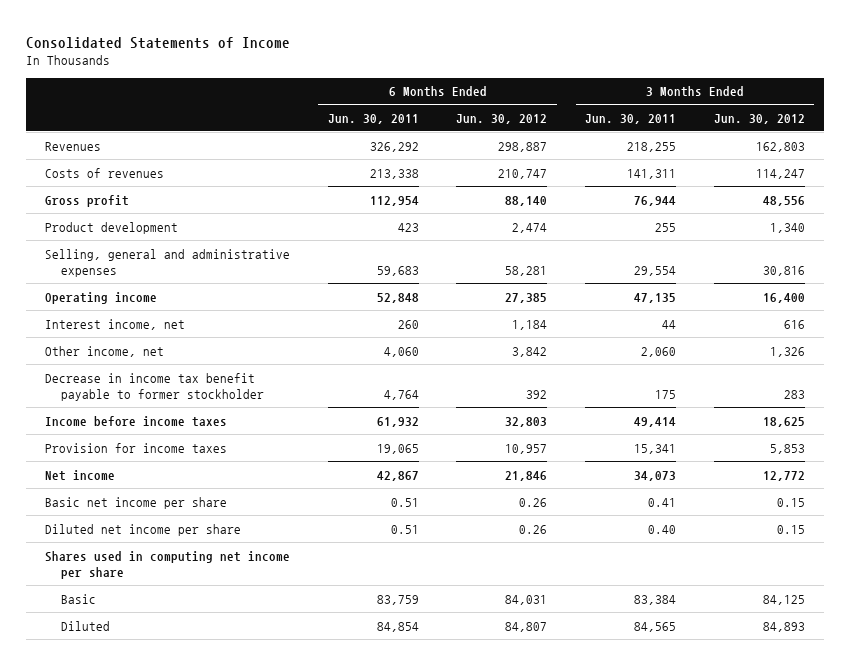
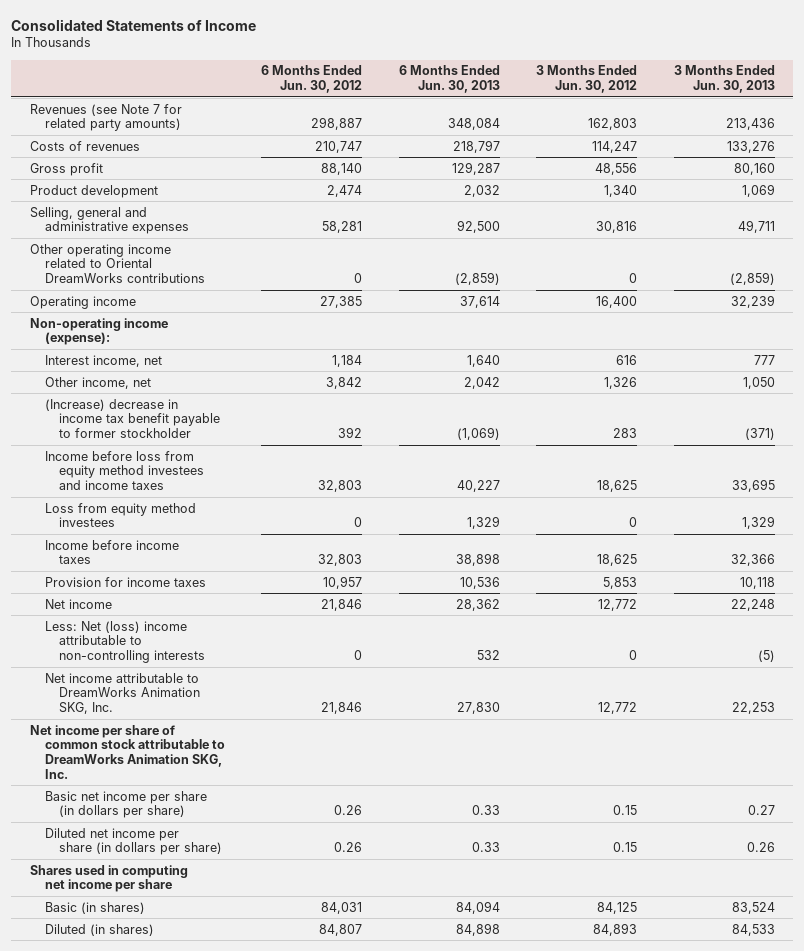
- | 6 Months Ended Jun. 30, 2011 | 6 Months Ended Jun. 30, 2012 | 3 Months Ended Jun. 30, 2011 | 3 Months Ended Jun. 30, 2012
+ | 6 Months Ended Jun. 30, 2012 | 6 Months Ended Jun. 30, 2013 | 3 Months Ended Jun. 30, 2012 | 3 Months Ended Jun. 30, 2013
- Revenues | 326,292 | 298,887 | 218,255 | 162,803
+ Revenues (see Note 7 for related party amounts) | 298,887 | 348,084 | 162,803 | 213,436
+ Other operating income related to Oriental DreamWorks contributions | 0 | (2,859) | 0 | (2,859)
+ Non-operating income (expense):
- Decrease in income tax benefit payable to former stockholder | 4,764 | 392 | 175 | 283
+ (Increase) decrease in income tax benefit payable to former stockholder | 392 | (1,069) | 283 | (371)
+ Income before loss from equity method investees and income taxes | 32,803 | 40,227 | 18,625 | 33,695
+ Loss from equity method investees | 0 | 1,329 | 0 | 1,329
- Basic net income per share | 0.51 | 0.26 | 0.41 | 0.15
- Diluted net income per share | 0.51 | 0.26 | 0.40 | 0.15
+ Less: Net (loss) income attributable to non-controlling interests | 0 | 532 | 0 | (5)
+ Net income attributable to DreamWorks Animation SKG, Inc. | 21,846 | 27,830 | 12,772 | 22,253
+ Net income per share of common stock attributable to DreamWorks Animation SKG, Inc.
+ Basic net income per share (in dollars per share) | 0.26 | 0.33 | 0.15 | 0.27
+ Diluted net income per share (in dollars per share) | 0.26 | 0.33 | 0.15 | 0.26
- Basic | 83,759 | 84,031 | 83,384 | 84,125
- Diluted | 84,854 | 84,807 | 84,565 | 84,893
+ Basic (in shares) | 84,031 | 84,094 | 84,125 | 83,524
+ Diluted (in shares) | 84,807 | 84,898 | 84,893 | 84,533

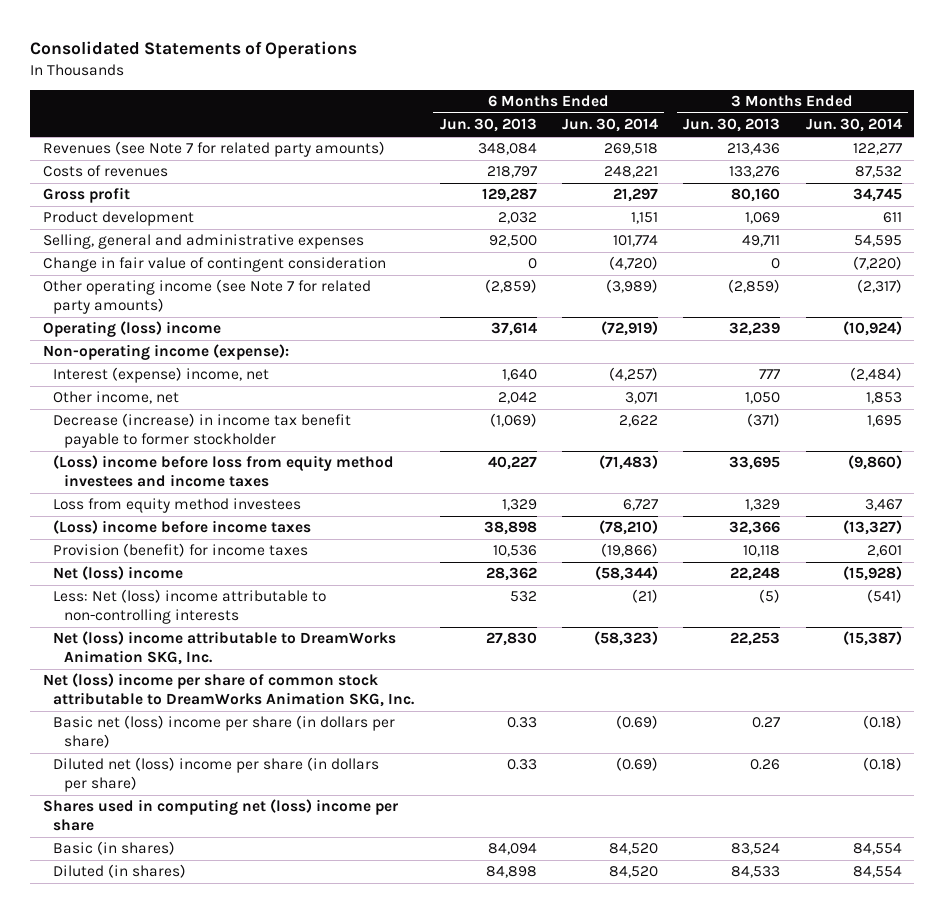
- Consolidated Statements of Income
+ Consolidated Statements of Operations
- | 6 Months Ended Jun. 30, 2012 | 6 Months Ended Jun. 30, 2013 | 3 Months Ended Jun. 30, 2012 | 3 Months Ended Jun. 30, 2013
+ | 6 Months Ended Jun. 30, 2013 | 6 Months Ended Jun. 30, 2014 | 3 Months Ended Jun. 30, 2013 | 3 Months Ended Jun. 30, 2014
- Other operating income related to Oriental DreamWorks contributions | 0 | (2,859) | 0 | (2,859)
- Operating income | 27,385 | 37,614 | 16,400 | 32,239
+ Change in fair value of contingent consideration | 0 | (4,720) | 0 | (7,220)
+ Other operating income (see Note 7 for related party amounts) | (2,859) | (3,989) | (2,859) | (2,317)
+ Operating (loss) income | 37,614 | (72,919) | 32,239 | (10,924)
- Interest income, net | 1,184 | 1,640 | 616 | 777
+ Interest (expense) income, net | 1,640 | (4,257) | 777 | (2,484)
- (Increase) decrease in income tax benefit payable to former stockholder | 392 | (1,069) | 283 | (371)
- Income before loss from equity method investees and income taxes | 32,803 | 40,227 | 18,625 | 33,695
+ Decrease (increase) in income tax benefit payable to former stockholder | (1,069) | 2,622 | (371) | 1,695
+ (Loss) income before loss from equity method investees and income taxes | 40,227 | (71,483) | 33,695 | (9,860)
- Income before income taxes | 32,803 | 38,898 | 18,625 | 32,366
- Provision for income taxes | 10,957 | 10,536 | 5,853 | 10,118
- Net income | 21,846 | 28,362 | 12,772 | 22,248
+ (Loss) income before income taxes | 38,898 | (78,210) | 32,366 | (13,327)
+ Provision (benefit) for income taxes | 10,536 | (19,866) | 10,118 | 2,601
+ Net (loss) income | 28,362 | (58,344) | 22,248 | (15,928)
- Net income attributable to DreamWorks Animation SKG, Inc. | 21,846 | 27,830 | 12,772 | 22,253
- Net income per share of common stock attributable to DreamWorks Animation SKG, Inc.
- Basic net income per share (in dollars per share) | 0.26 | 0.33 | 0.15 | 0.27
- Diluted net income per share (in dollars per share) | 0.26 | 0.33 | 0.15 | 0.26
- Shares used in computing net income per share
+ Net (loss) income attributable to DreamWorks Animation SKG, Inc. | 27,830 | (58,323) | 22,253 | (15,387)
+ Net (loss) income per share of common stock attributable to DreamWorks Animation SKG, Inc.
+ Basic net (loss) income per share (in dollars per share) | 0.33 | (0.69) | 0.27 | (0.18)
+ Diluted net (loss) income per share (in dollars per share) | 0.33 | (0.69) | 0.26 | (0.18)
+ Shares used in computing net (loss) income per share

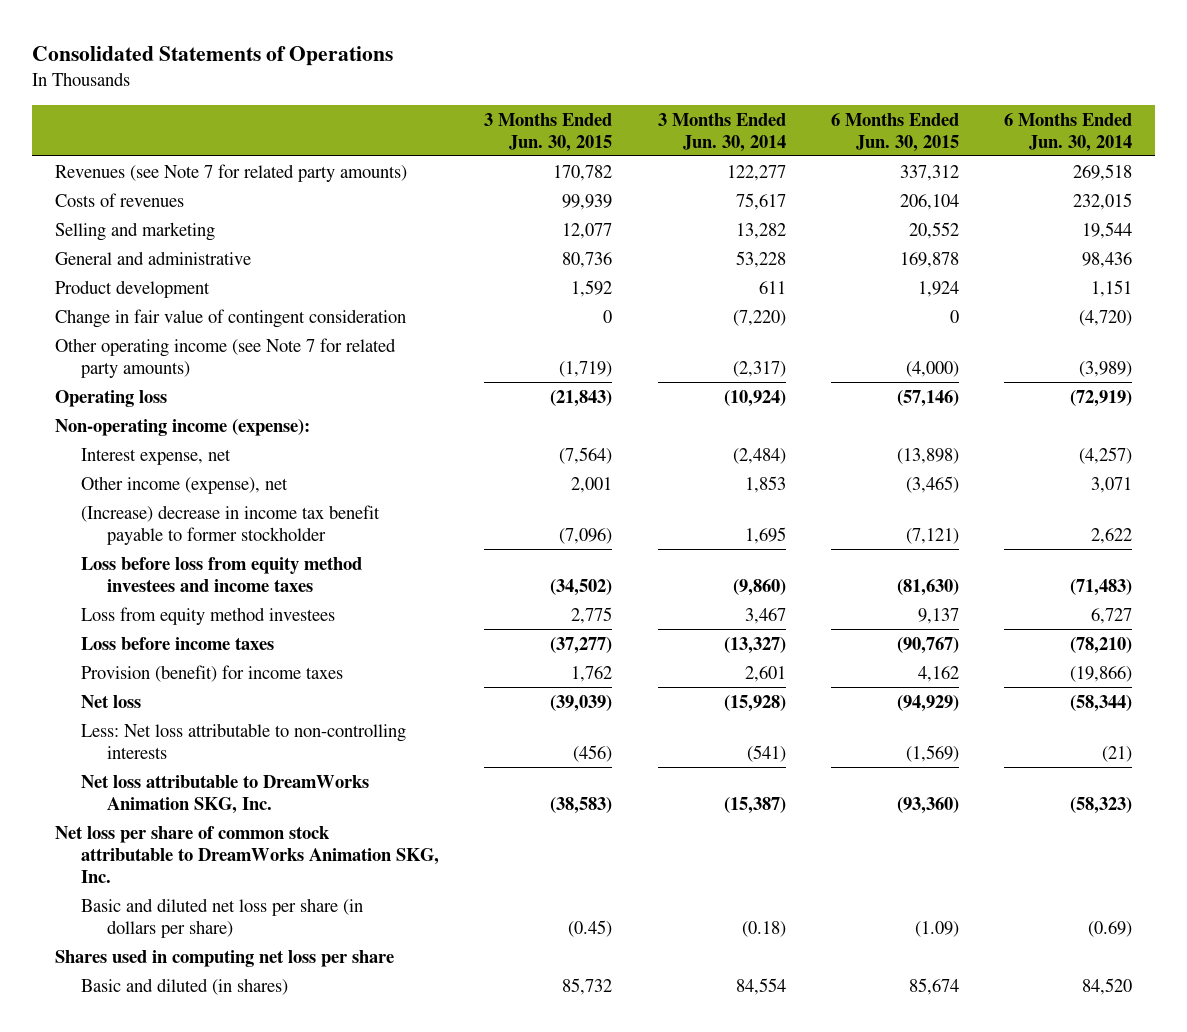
- | 6 Months Ended Jun. 30, 2013 | 6 Months Ended Jun. 30, 2014 | 3 Months Ended Jun. 30, 2013 | 3 Months Ended Jun. 30, 2014
+ | 3 Months Ended Jun. 30, 2015 | 3 Months Ended Jun. 30, 2014 | 6 Months Ended Jun. 30, 2015 | 6 Months Ended Jun. 30, 2014
- Costs of revenues | 218,797 | 248,221 | 133,276 | 87,532
- Gross profit | 129,287 | 21,297 | 80,160 | 34,745
+ Costs of revenues | 99,939 | 75,617 | 206,104 | 232,015
+ Selling and marketing | 12,077 | 13,282 | 20,552 | 19,544
+ General and administrative | 80,736 | 53,228 | 169,878 | 98,436
- Selling, general and administrative expenses | 92,500 | 101,774 | 49,711 | 54,595
- Operating (loss) income | 37,614 | (72,919) | 32,239 | (10,924)
+ Operating loss | (21,843) | (10,924) | (57,146) | (72,919)
- Interest (expense) income, net | 1,640 | (4,257) | 777 | (2,484)
- Other income, net | 2,042 | 3,071 | 1,050 | 1,853
- Decrease (increase) in income tax benefit payable to former stockholder | (1,069) | 2,622 | (371) | 1,695
- (Loss) income before loss from equity method investees and income taxes | 40,227 | (71,483) | 33,695 | (9,860)
+ Interest expense, net | (7,564) | (2,484) | (13,898) | (4,257)
+ Other income (expense), net | 2,001 | 1,853 | (3,465) | 3,071
+ (Increase) decrease in income tax benefit payable to former stockholder | (7,096) | 1,695 | (7,121) | 2,622
+ Loss before loss from equity method investees and income taxes | (34,502) | (9,860) | (81,630) | (71,483)
- (Loss) income before income taxes | 38,898 | (78,210) | 32,366 | (13,327)
+ Loss before income taxes | (37,277) | (13,327) | (90,767) | (78,210)
- Net (loss) income | 28,362 | (58,344) | 22,248 | (15,928)
- Less: Net (loss) income attributable to non-controlling interests | 532 | (21) | (5) | (541)
- Net (loss) income attributable to DreamWorks Animation SKG, Inc. | 27,830 | (58,323) | 22,253 | (15,387)
- Net (loss) income per share of common stock attributable to DreamWorks Animation SKG, Inc.
- Basic net (loss) income per share (in dollars per share) | 0.33 | (0.69) | 0.27 | (0.18)
- Diluted net (loss) income per share (in dollars per share) | 0.33 | (0.69) | 0.26 | (0.18)
- Shares used in computing net (loss) income per share
- Basic (in shares) | 84,094 | 84,520 | 83,524 | 84,554
- Diluted (in shares) | 84,898 | 84,520 | 84,533 | 84,554
+ Net loss | (39,039) | (15,928) | (94,929) | (58,344)
+ Less: Net loss attributable to non-controlling interests | (456) | (541) | (1,569) | (21)
+ Net loss attributable to DreamWorks Animation SKG, Inc. | (38,583) | (15,387) | (93,360) | (58,323)
+ Net loss per share of common stock attributable to DreamWorks Animation SKG, Inc.
+ Basic and diluted net loss per share (in dollars per share) | (0.45) | (0.18) | (1.09) | (0.69)
+ Shares used in computing net loss per share
+ Basic and diluted (in shares) | 85,732 | 84,554 | 85,674 | 84,520

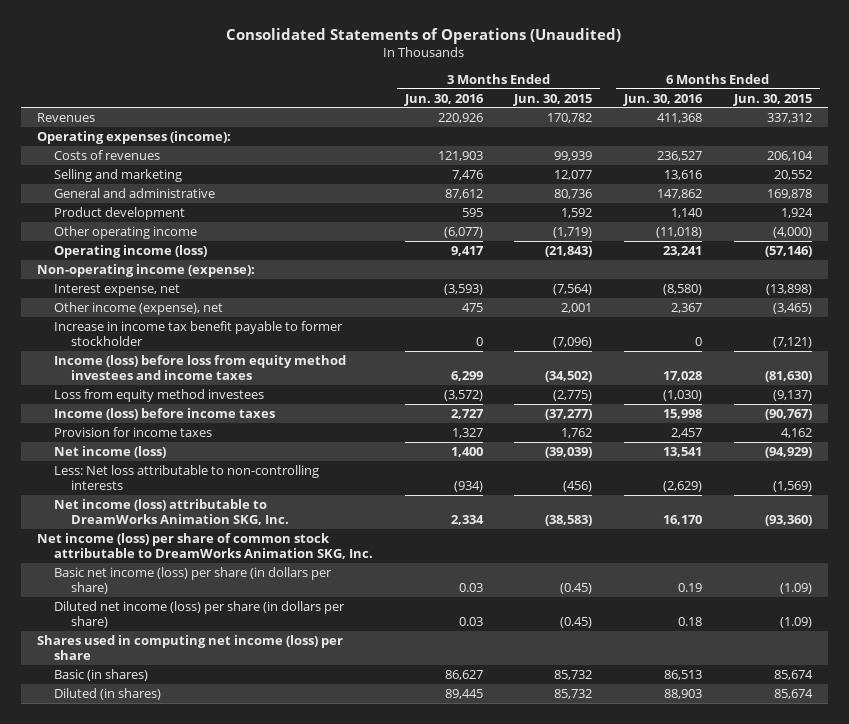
- Consolidated Statements of Operations
+ Consolidated Statements of Operations (Unaudited)
- | 3 Months Ended Jun. 30, 2015 | 3 Months Ended Jun. 30, 2014 | 6 Months Ended Jun. 30, 2015 | 6 Months Ended Jun. 30, 2014
+ | 3 Months Ended Jun. 30, 2016 | 3 Months Ended Jun. 30, 2015 | 6 Months Ended Jun. 30, 2016 | 6 Months Ended Jun. 30, 2015
- Revenues (see Note 7 for related party amounts) | 170,782 | 122,277 | 337,312 | 269,518
+ Revenues | 220,926 | 170,782 | 411,368 | 337,312
+ Operating expenses (income):
- Change in fair value of contingent consideration | 0 | (7,220) | 0 | (4,720)
- Other operating income (see Note 7 for related party amounts) | (1,719) | (2,317) | (4,000) | (3,989)
- Operating loss | (21,843) | (10,924) | (57,146) | (72,919)
+ Other operating income | (6,077) | (1,719) | (11,018) | (4,000)
+ Operating income (loss) | 9,417 | (21,843) | 23,241 | (57,146)
- (Increase) decrease in income tax benefit payable to former stockholder | (7,096) | 1,695 | (7,121) | 2,622
- Loss before loss from equity method investees and income taxes | (34,502) | (9,860) | (81,630) | (71,483)
- Loss from equity method investees | 2,775 | 3,467 | 9,137 | 6,727
- Loss before income taxes | (37,277) | (13,327) | (90,767) | (78,210)
- Provision (benefit) for income taxes | 1,762 | 2,601 | 4,162 | (19,866)
- Net loss | (39,039) | (15,928) | (94,929) | (58,344)
+ Increase in income tax benefit payable to former stockholder | 0 | (7,096) | 0 | (7,121)
+ Income (loss) before loss from equity method investees and income taxes | 6,299 | (34,502) | 17,028 | (81,630)
+ Loss from equity method investees | (3,572) | (2,775) | (1,030) | (9,137)
+ Income (loss) before income taxes | 2,727 | (37,277) | 15,998 | (90,767)
+ Provision for income taxes | 1,327 | 1,762 | 2,457 | 4,162
+ Net income (loss) | 1,400 | (39,039) | 13,541 | (94,929)
- Net loss attributable to DreamWorks Animation SKG, Inc. | (38,583) | (15,387) | (93,360) | (58,323)
- Net loss per share of common stock attributable to DreamWorks Animation SKG, Inc.
- Basic and diluted net loss per share (in dollars per share) | (0.45) | (0.18) | (1.09) | (0.69)
- Shares used in computing net loss per share
- Basic and diluted (in shares) | 85,732 | 84,554 | 85,674 | 84,520
+ Net income (loss) attributable to DreamWorks Animation SKG, Inc. | 2,334 | (38,583) | 16,170 | (93,360)
+ Net income (loss) per share of common stock attributable to DreamWorks Animation SKG, Inc.
+ Basic net income (loss) per share (in dollars per share) | 0.03 | (0.45) | 0.19 | (1.09)
+ Diluted net income (loss) per share (in dollars per share) | 0.03 | (0.45) | 0.18 | (1.09)
+ Shares used in computing net income (loss) per share
+ Basic (in shares) | 86,627 | 85,732 | 86,513 | 85,674
+ Diluted (in shares) | 89,445 | 85,732 | 88,903 | 85,674

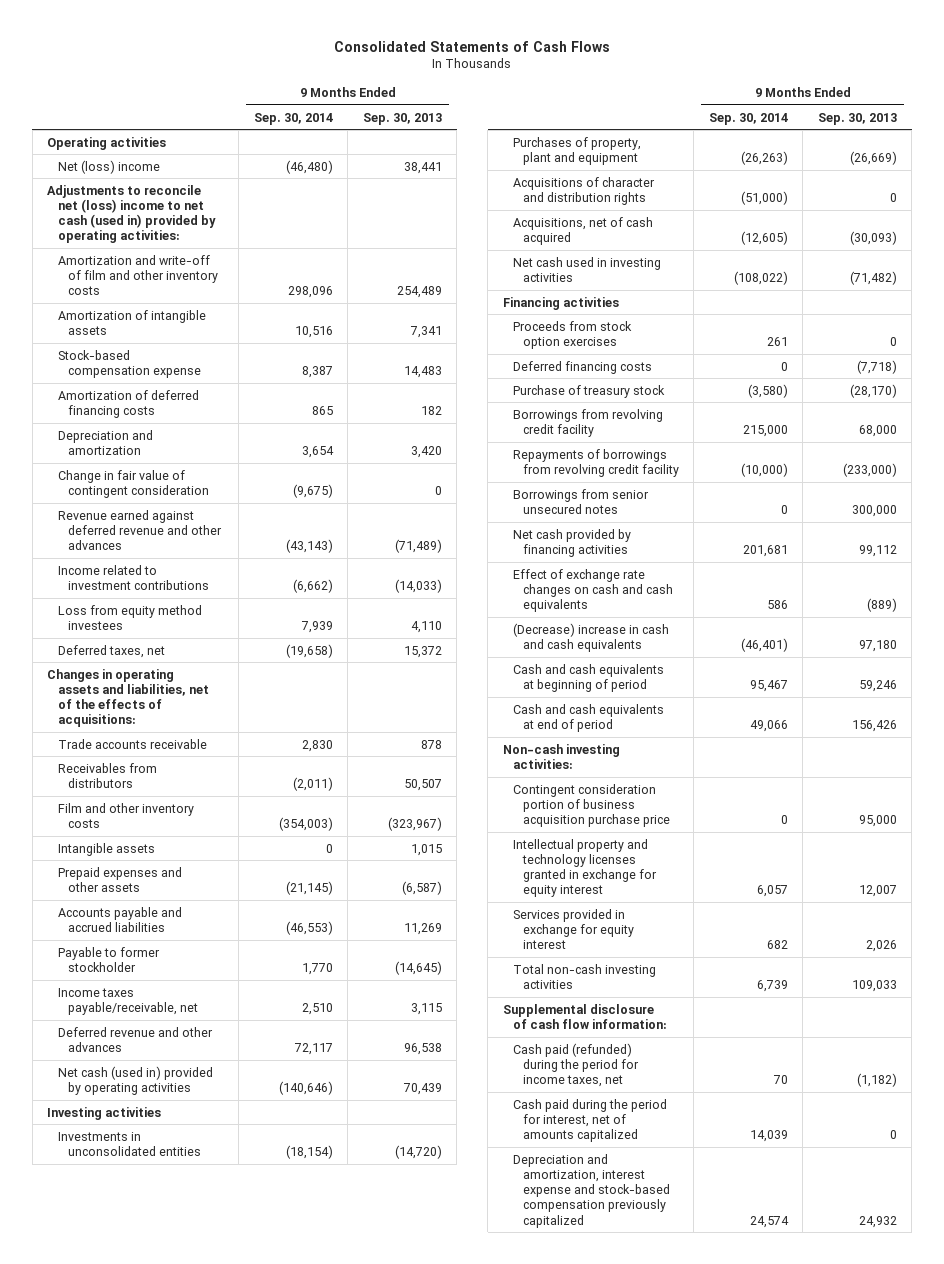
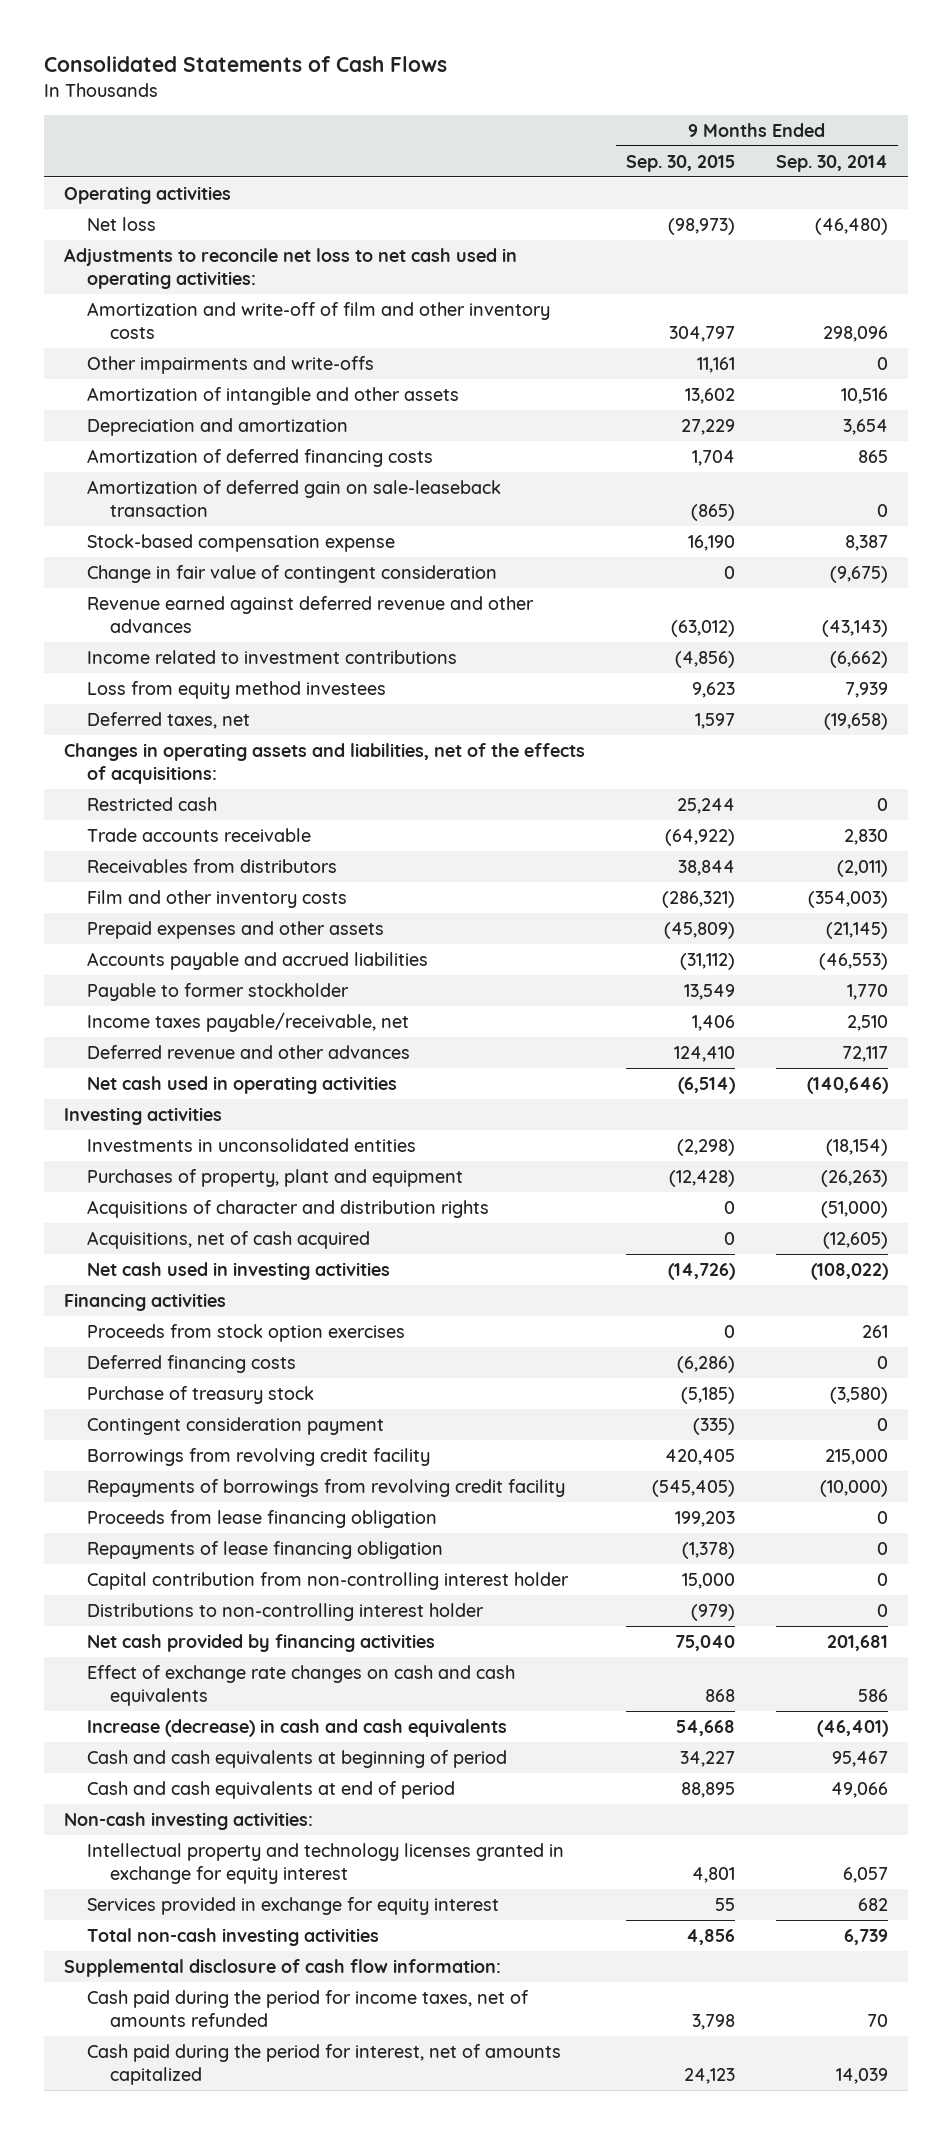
- | 9 Months Ended Sep. 30, 2014 | 9 Months Ended Sep. 30, 2013
+ | 9 Months Ended Sep. 30, 2015 | 9 Months Ended Sep. 30, 2014
- Net (loss) income | (46,480) | 38,441
- Adjustments to reconcile net (loss) income to net cash (used in) provided by operating activities:
+ Net loss | (98,973) | (46,480)
+ Adjustments to reconcile net loss to net cash used in operating activities:
- Amortization of intangible assets | 10,516 | 7,341
+ Other impairments and write-offs | 11,161 | 0
+ Amortization of intangible and other assets | 13,602 | 10,516
moved down: Amortization of deferred financing costs | 1,704 | 865
+ Amortization of deferred gain on sale-leaseback transaction | (865) | 0
moved down: Stock-based compensation expense | 16,190 | 8,387
+ Restricted cash | 25,244 | 0
- Intangible assets | 0 | 1,015
- Net cash (used in) provided by operating activities | (140,646) | 70,439
+ Net cash used in operating activities | (6,514) | (140,646)
+ Contingent consideration payment | (335) | 0
- Borrowings from senior unsecured notes | 0 | 300,000
+ Proceeds from lease financing obligation | 199,203 | 0
+ Repayments of lease financing obligation | (1,378) | 0
+ Capital contribution from non-controlling interest holder | 15,000 | 0
+ Distributions to non-controlling interest holder | (979) | 0
- (Decrease) increase in cash and cash equivalents | (46,401) | 97,180
+ Increase (decrease) in cash and cash equivalents | 54,668 | (46,401)
- Contingent consideration portion of business acquisition purchase price | 0 | 95,000
- Cash paid (refunded) during the period for income taxes, net | 70 | (1,182)
+ Cash paid during the period for income taxes, net of amounts refunded | 3,798 | 70
- Depreciation and amortization, interest expense and stock-based compensation previously capitalized | 24,574 | 24,932

